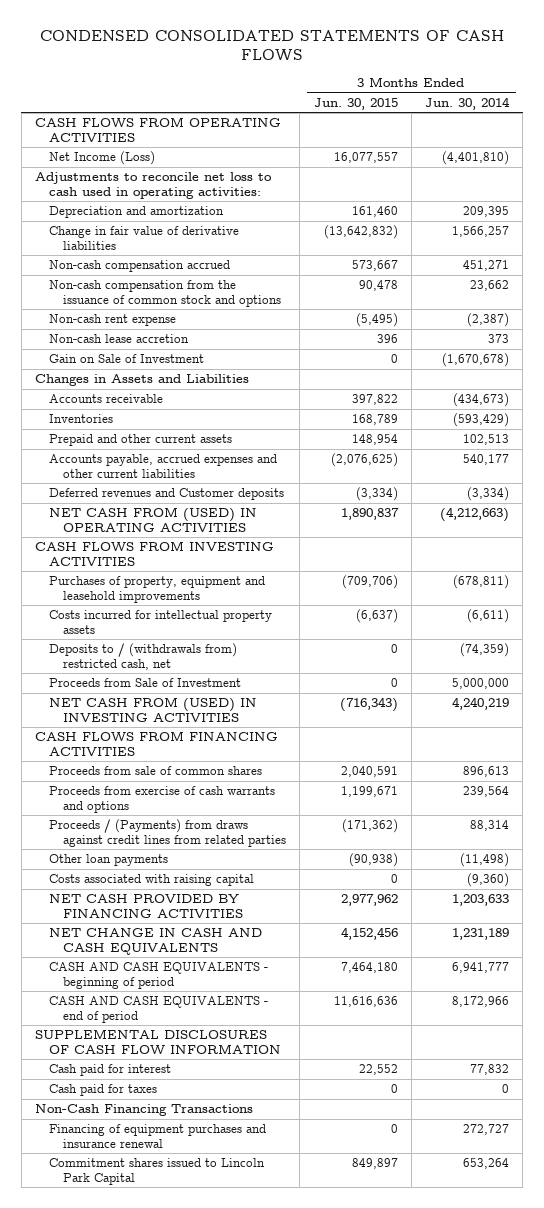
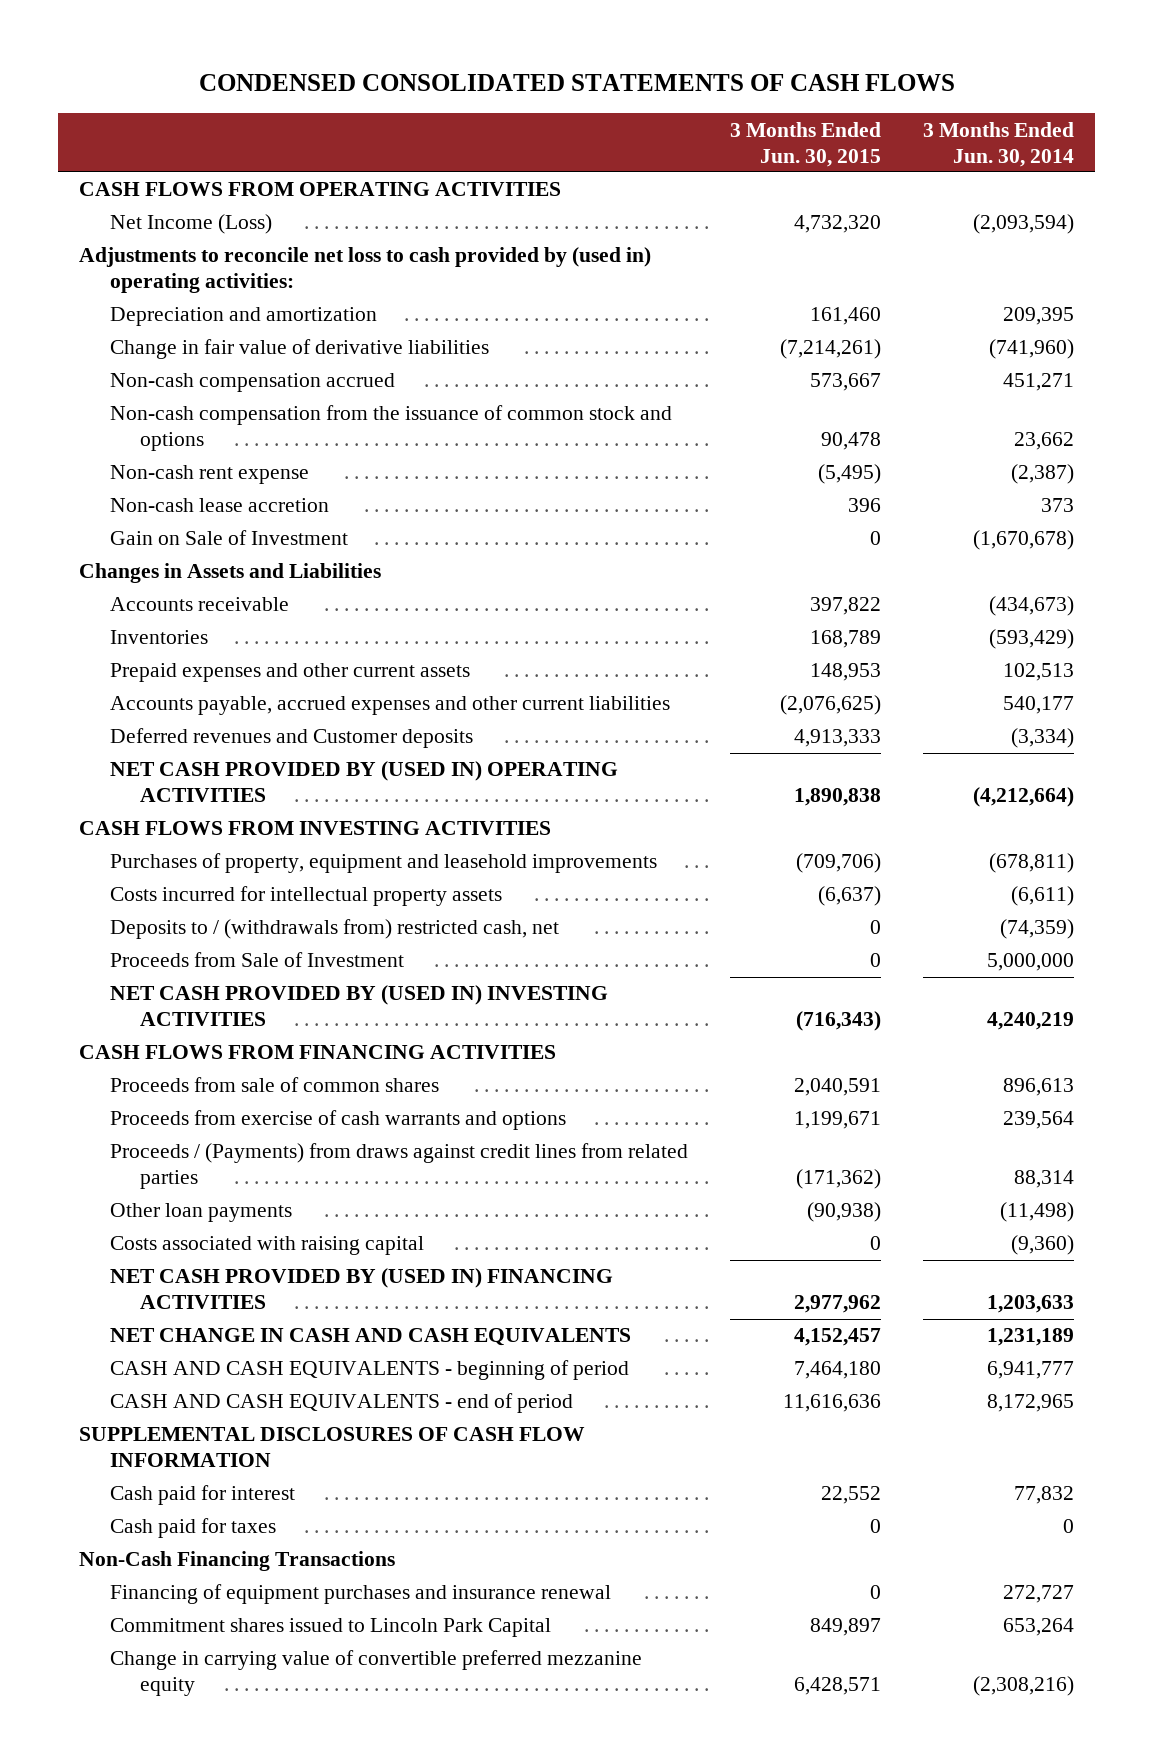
- Net Income (Loss) | 16,077,557 | (4,401,810)
- Adjustments to reconcile net loss to cash used in operating activities:
+ Net Income (Loss) | 4,732,320 | (2,093,594)
+ Adjustments to reconcile net loss to cash provided by (used in) operating activities:
- Change in fair value of derivative liabilities | (13,642,832) | 1,566,257
+ Change in fair value of derivative liabilities | (7,214,261) | (741,960)
- Prepaid and other current assets | 148,954 | 102,513
+ Prepaid expenses and other current assets | 148,953 | 102,513
- Deferred revenues and Customer deposits | (3,334) | (3,334)
- NET CASH FROM (USED) IN OPERATING ACTIVITIES | 1,890,837 | (4,212,663)
+ Deferred revenues and Customer deposits | 4,913,333 | (3,334)
+ NET CASH PROVIDED BY (USED IN) OPERATING ACTIVITIES | 1,890,838 | (4,212,664)
- NET CASH FROM (USED) IN INVESTING ACTIVITIES | (716,343) | 4,240,219
+ NET CASH PROVIDED BY (USED IN) INVESTING ACTIVITIES | (716,343) | 4,240,219
- NET CASH PROVIDED BY FINANCING ACTIVITIES | 2,977,962 | 1,203,633
- NET CHANGE IN CASH AND CASH EQUIVALENTS | 4,152,456 | 1,231,189
+ NET CASH PROVIDED BY (USED IN) FINANCING ACTIVITIES | 2,977,962 | 1,203,633
+ NET CHANGE IN CASH AND CASH EQUIVALENTS | 4,152,457 | 1,231,189
- CASH AND CASH EQUIVALENTS - end of period | 11,616,636 | 8,172,966
+ CASH AND CASH EQUIVALENTS - end of period | 11,616,636 | 8,172,965
+ Change in carrying value of convertible preferred mezzanine equity | 6,428,571 | (2,308,216)

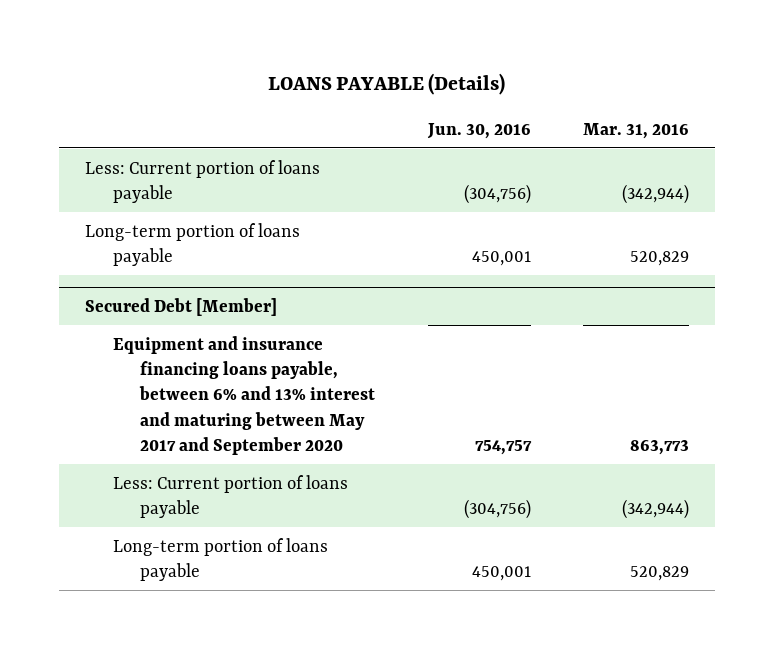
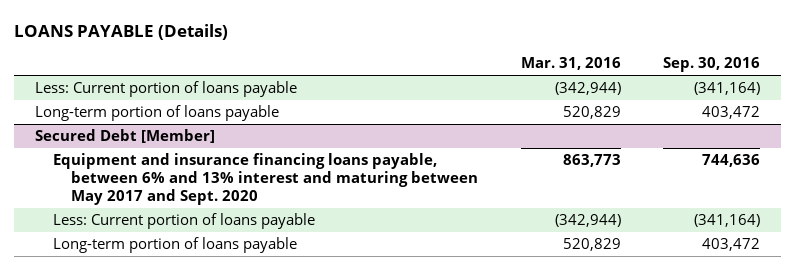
- | Jun. 30, 2016 | Mar. 31, 2016
+ | Mar. 31, 2016 | Sep. 30, 2016
@ Secured Debt [Member]
- Equipment and insurance financing loans payable, between 6% and 13% interest and maturing between May 2017 and September 2020 | 754,757 | 863,773
+ Equipment and insurance financing loans payable, between 6% and 13% interest and maturing between May 2017 and Sept. 2020 | 863,773 | 744,636

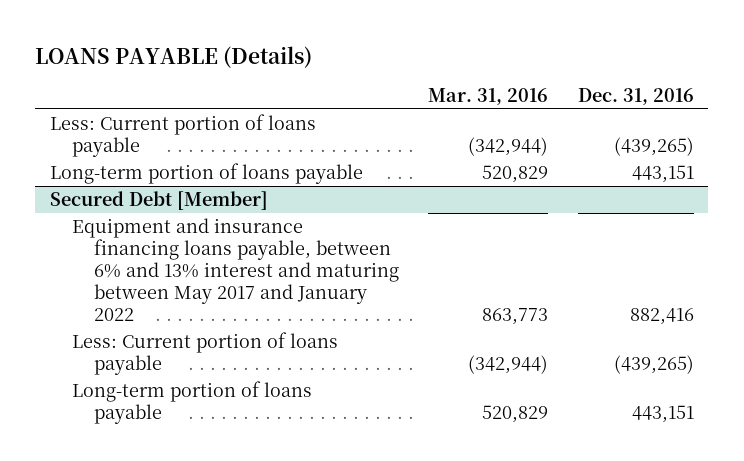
- | Mar. 31, 2016 | Sep. 30, 2016
+ | Mar. 31, 2016 | Dec. 31, 2016
@ Secured Debt [Member]
- Equipment and insurance financing loans payable, between 6% and 13% interest and maturing between May 2017 and Sept. 2020 | 863,773 | 744,636
+ Equipment and insurance financing loans payable, between 6% and 13% interest and maturing between May 2017 and January 2022 | 863,773 | 882,416

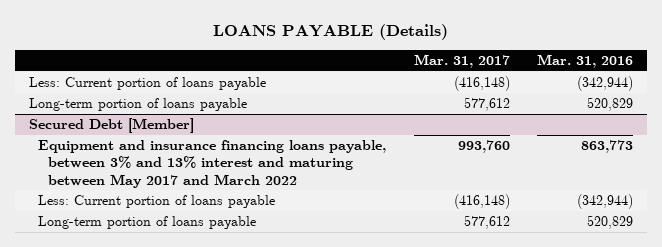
- | Mar. 31, 2016 | Dec. 31, 2016
+ | Mar. 31, 2017 | Mar. 31, 2016
@ Secured Debt [Member]
- Equipment and insurance financing loans payable, between 6% and 13% interest and maturing between May 2017 and January 2022 | 863,773 | 882,416
+ Equipment and insurance financing loans payable, between 3% and 13% interest and maturing between May 2017 and March 2022 | 993,760 | 863,773

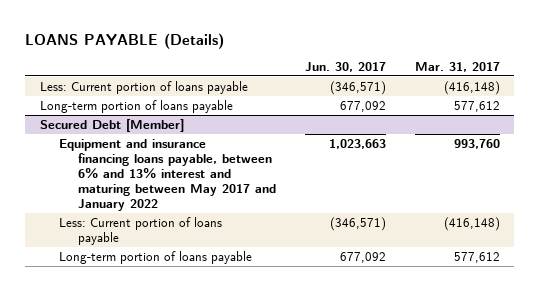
- | Mar. 31, 2017 | Mar. 31, 2016
+ | Jun. 30, 2017 | Mar. 31, 2017
@ Secured Debt [Member]
- Equipment and insurance financing loans payable, between 3% and 13% interest and maturing between May 2017 and March 2022 | 993,760 | 863,773
+ Equipment and insurance financing loans payable, between 6% and 13% interest and maturing between May 2017 and January 2022 | 1,023,663 | 993,760

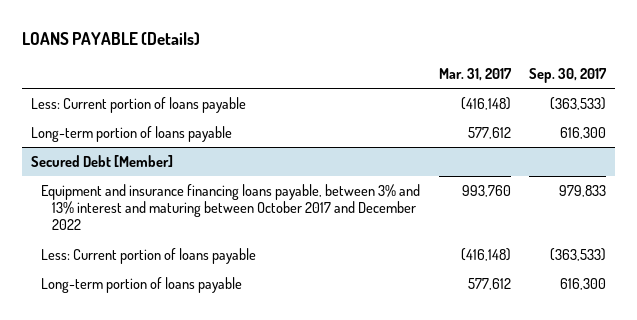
- | Jun. 30, 2017 | Mar. 31, 2017
+ | Mar. 31, 2017 | Sep. 30, 2017
@ Secured Debt [Member]
- Equipment and insurance financing loans payable, between 6% and 13% interest and maturing between May 2017 and January 2022 | 1,023,663 | 993,760
+ Equipment and insurance financing loans payable, between 3% and 13% interest and maturing between October 2017 and December 2022 | 993,760 | 979,833

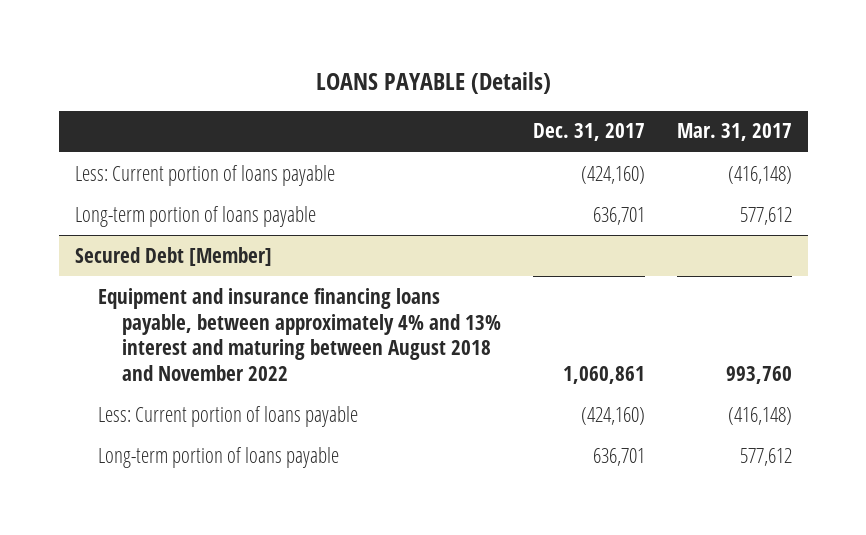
- | Mar. 31, 2017 | Sep. 30, 2017
+ | Dec. 31, 2017 | Mar. 31, 2017
@ Secured Debt [Member]
- Equipment and insurance financing loans payable, between 3% and 13% interest and maturing between October 2017 and December 2022 | 993,760 | 979,833
+ Equipment and insurance financing loans payable, between approximately 4% and 13% interest and maturing between August 2018 and November 2022 | 1,060,861 | 993,760

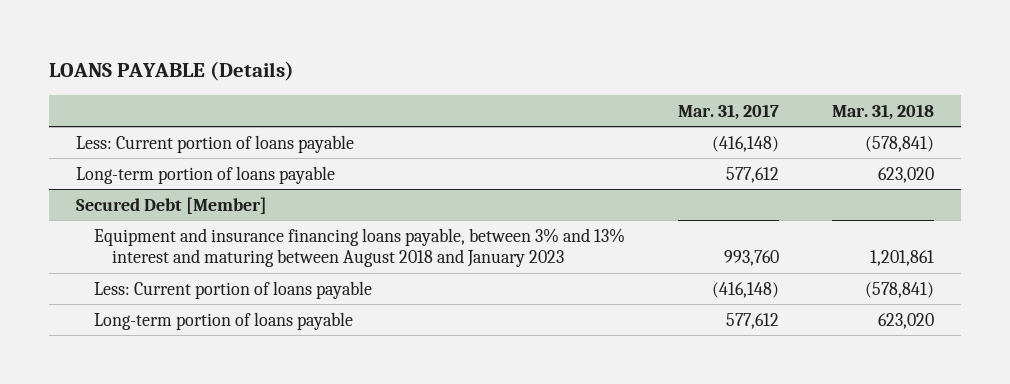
- | Dec. 31, 2017 | Mar. 31, 2017
+ | Mar. 31, 2017 | Mar. 31, 2018
@ Secured Debt [Member]
- Equipment and insurance financing loans payable, between approximately 4% and 13% interest and maturing between August 2018 and November 2022 | 1,060,861 | 993,760
+ Equipment and insurance financing loans payable, between 3% and 13% interest and maturing between August 2018 and January 2023 | 993,760 | 1,201,861

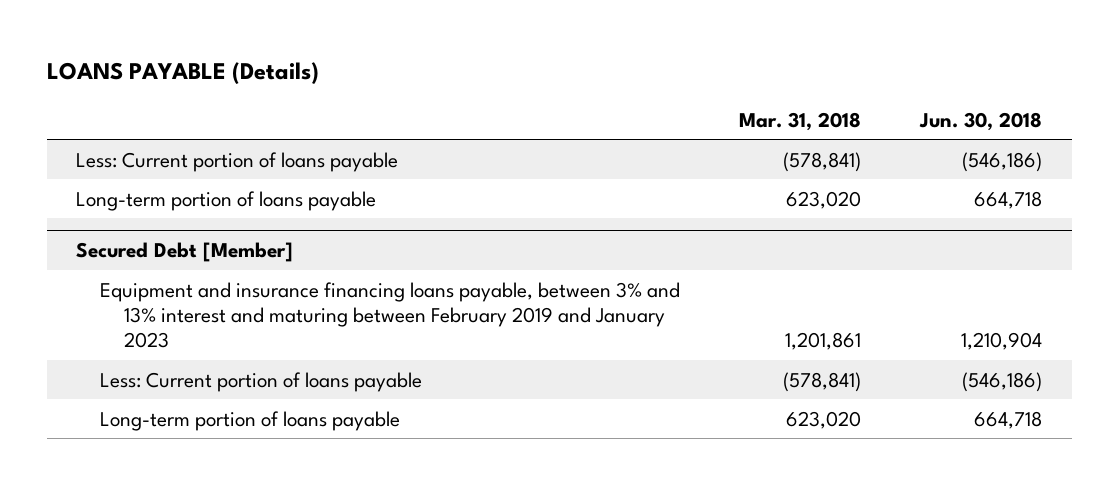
- | Mar. 31, 2017 | Mar. 31, 2018
+ | Mar. 31, 2018 | Jun. 30, 2018
@ Secured Debt [Member]
- Equipment and insurance financing loans payable, between 3% and 13% interest and maturing between August 2018 and January 2023 | 993,760 | 1,201,861
+ Equipment and insurance financing loans payable, between 3% and 13% interest and maturing between February 2019 and January 2023 | 1,201,861 | 1,210,904

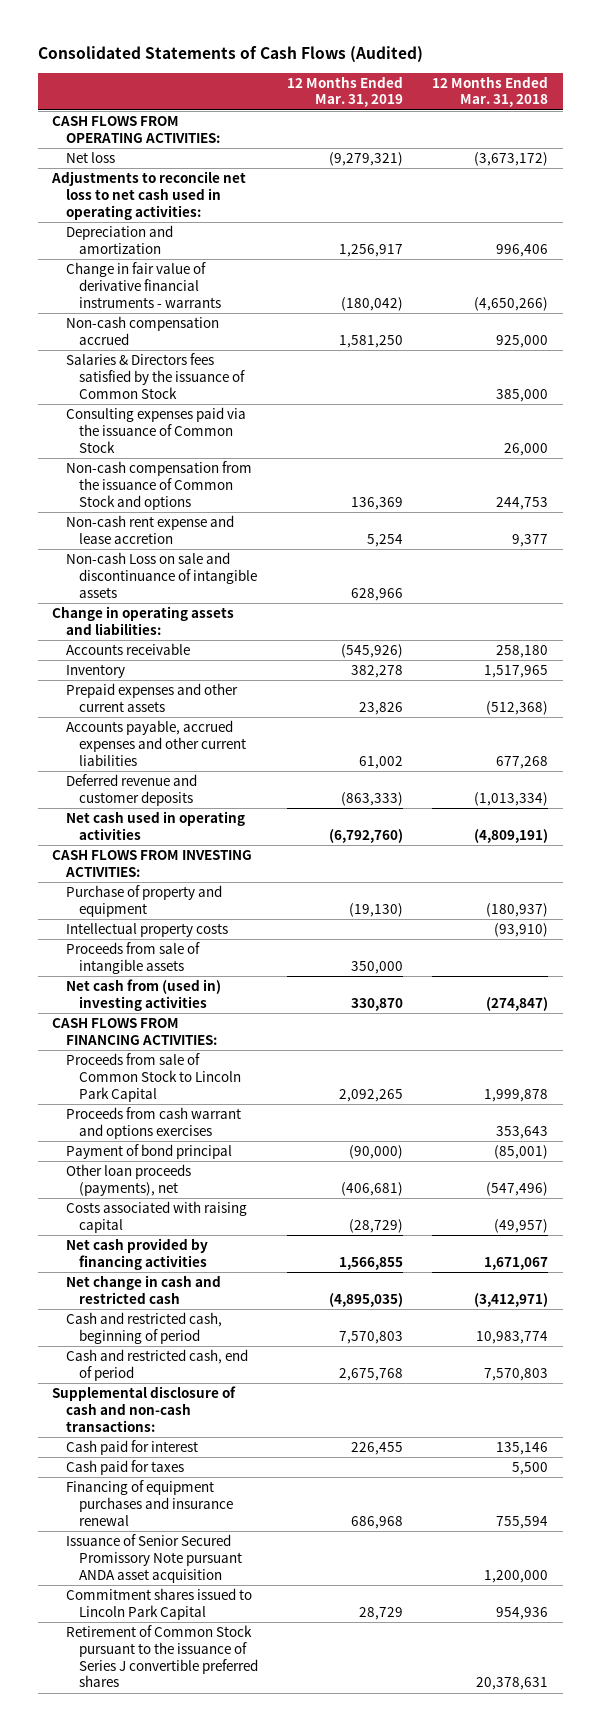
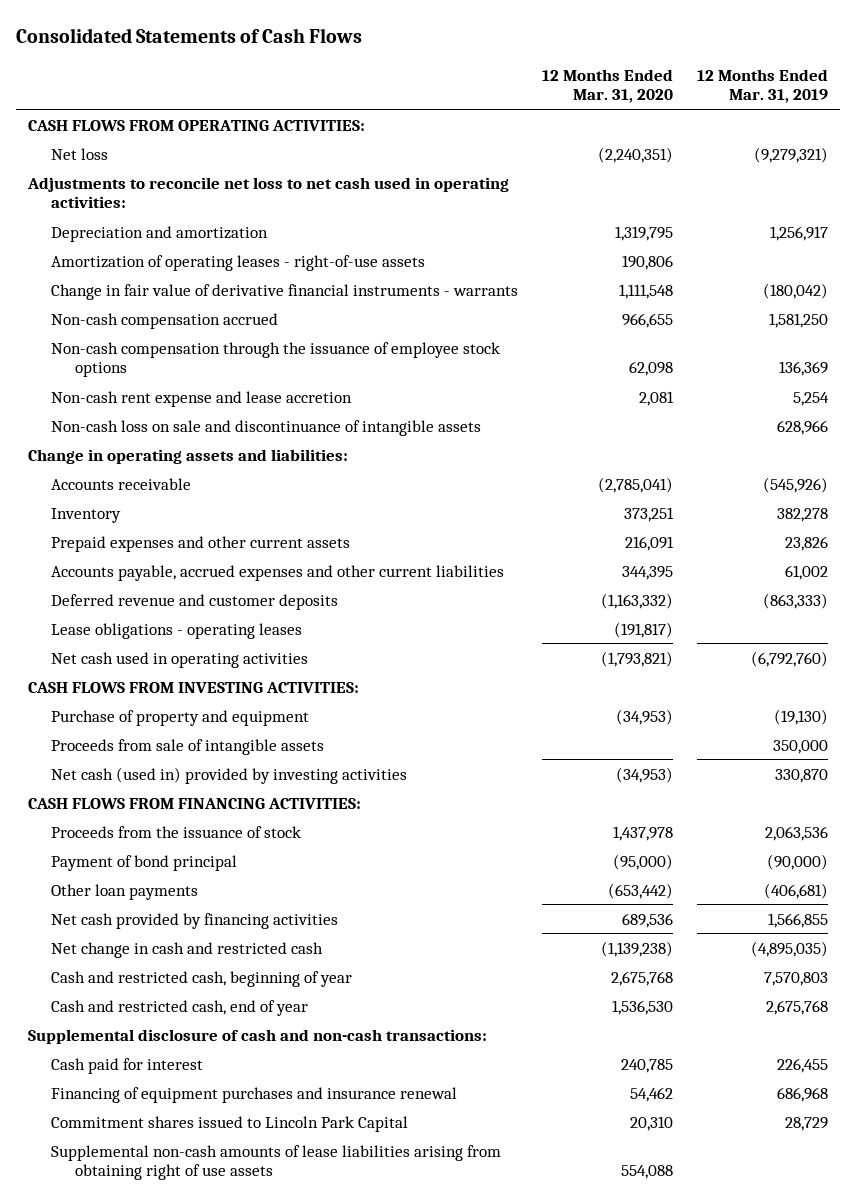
- Consolidated Statements of Cash Flows (Audited)
+ Consolidated Statements of Cash Flows
- | 12 Months Ended Mar. 31, 2019 | 12 Months Ended Mar. 31, 2018
+ | 12 Months Ended Mar. 31, 2020 | 12 Months Ended Mar. 31, 2019
+ Amortization of operating leases - right-of-use assets | 190,806 |
- Salaries & Directors fees satisfied by the issuance of Common Stock | | 385,000
- Consulting expenses paid via the issuance of Common Stock | | 26,000
- Non-cash compensation from the issuance of Common Stock and options | 136,369 | 244,753
+ Non-cash compensation through the issuance of employee stock options | 62,098 | 136,369
- Non-cash Loss on sale and discontinuance of intangible assets | 628,966 |
+ Non-cash loss on sale and discontinuance of intangible assets | | 628,966
+ Lease obligations - operating leases | (191,817) |
- Intellectual property costs | | (93,910)
- Net cash from (used in) investing activities | 330,870 | (274,847)
+ Net cash (used in) provided by investing activities | (34,953) | 330,870
- Proceeds from sale of Common Stock to Lincoln Park Capital | 2,092,265 | 1,999,878
- Proceeds from cash warrant and options exercises | | 353,643
+ Proceeds from the issuance of stock | 1,437,978 | 2,063,536
- Other loan proceeds (payments), net | (406,681) | (547,496)
- Costs associated with raising capital | (28,729) | (49,957)
+ Other loan payments | (653,442) | (406,681)
- Cash and restricted cash, beginning of period | 7,570,803 | 10,983,774
- Cash and restricted cash, end of period | 2,675,768 | 7,570,803
+ Cash and restricted cash, beginning of year | 2,675,768 | 7,570,803
+ Cash and restricted cash, end of year | 1,536,530 | 2,675,768
- Cash paid for taxes | | 5,500
- Issuance of Senior Secured Promissory Note pursuant ANDA asset acquisition | | 1,200,000
- Retirement of Common Stock pursuant to the issuance of Series J convertible preferred shares | | 20,378,631
+ Supplemental non-cash amounts of lease liabilities arising from obtaining right of use assets | 554,088 |

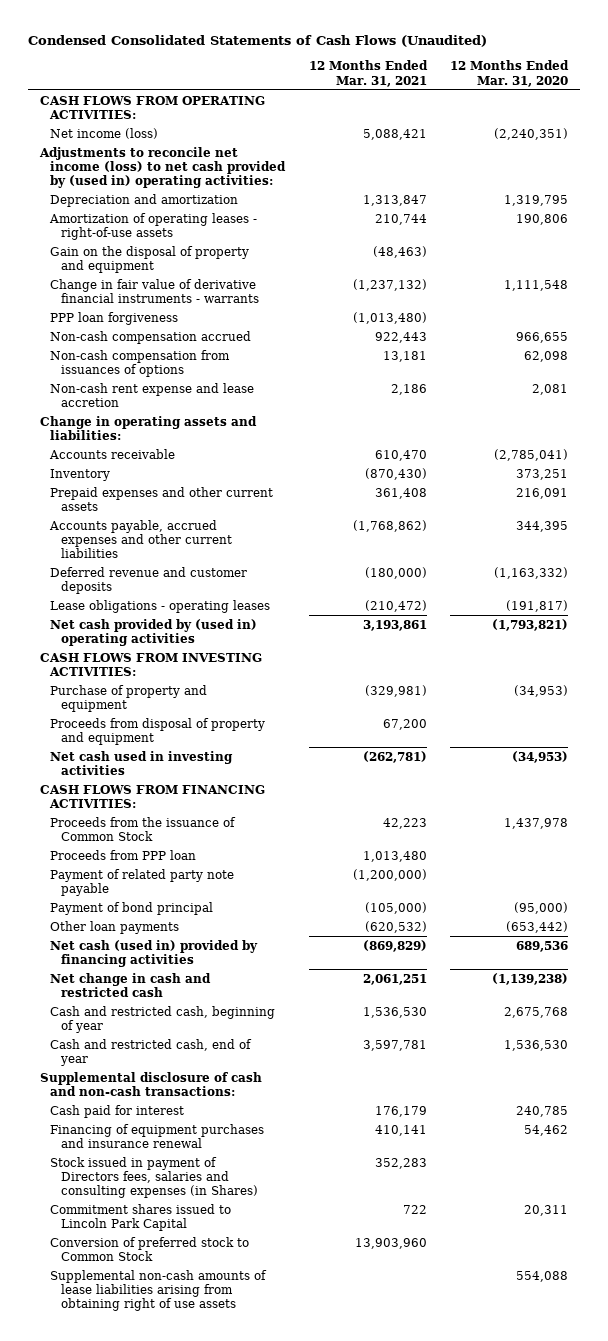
- Consolidated Statements of Cash Flows
+ Condensed Consolidated Statements of Cash Flows (Unaudited)
- | 12 Months Ended Mar. 31, 2020 | 12 Months Ended Mar. 31, 2019
+ | 12 Months Ended Mar. 31, 2021 | 12 Months Ended Mar. 31, 2020
- Net loss | (2,240,351) | (9,279,321)
- Adjustments to reconcile net loss to net cash used in operating activities:
+ Net income (loss) | 5,088,421 | (2,240,351)
+ Adjustments to reconcile net income (loss) to net cash provided by (used in) operating activities:
+ Gain on the disposal of property and equipment | (48,463) |
+ PPP loan forgiveness | (1,013,480) |
- Non-cash compensation through the issuance of employee stock options | 62,098 | 136,369
+ Non-cash compensation from issuances of options | 13,181 | 62,098
- Non-cash loss on sale and discontinuance of intangible assets | | 628,966
- Net cash used in operating activities | (1,793,821) | (6,792,760)
+ Net cash provided by (used in) operating activities | 3,193,861 | (1,793,821)
- Proceeds from sale of intangible assets | | 350,000
- Net cash (used in) provided by investing activities | (34,953) | 330,870
+ Proceeds from disposal of property and equipment | 67,200 |
+ Net cash used in investing activities | (262,781) | (34,953)
- Proceeds from the issuance of stock | 1,437,978 | 2,063,536
+ Proceeds from the issuance of Common Stock | 42,223 | 1,437,978
+ Proceeds from PPP loan | 1,013,480 |
+ Payment of related party note payable | (1,200,000) |
- Net cash provided by financing activities | 689,536 | 1,566,855
+ Net cash (used in) provided by financing activities | (869,829) | 689,536
- Commitment shares issued to Lincoln Park Capital | 20,310 | 28,729
+ Stock issued in payment of Directors fees, salaries and consulting expenses (in Shares) | 352,283 |
+ Commitment shares issued to Lincoln Park Capital | 722 | 20,311
+ Conversion of preferred stock to Common Stock | 13,903,960 |

